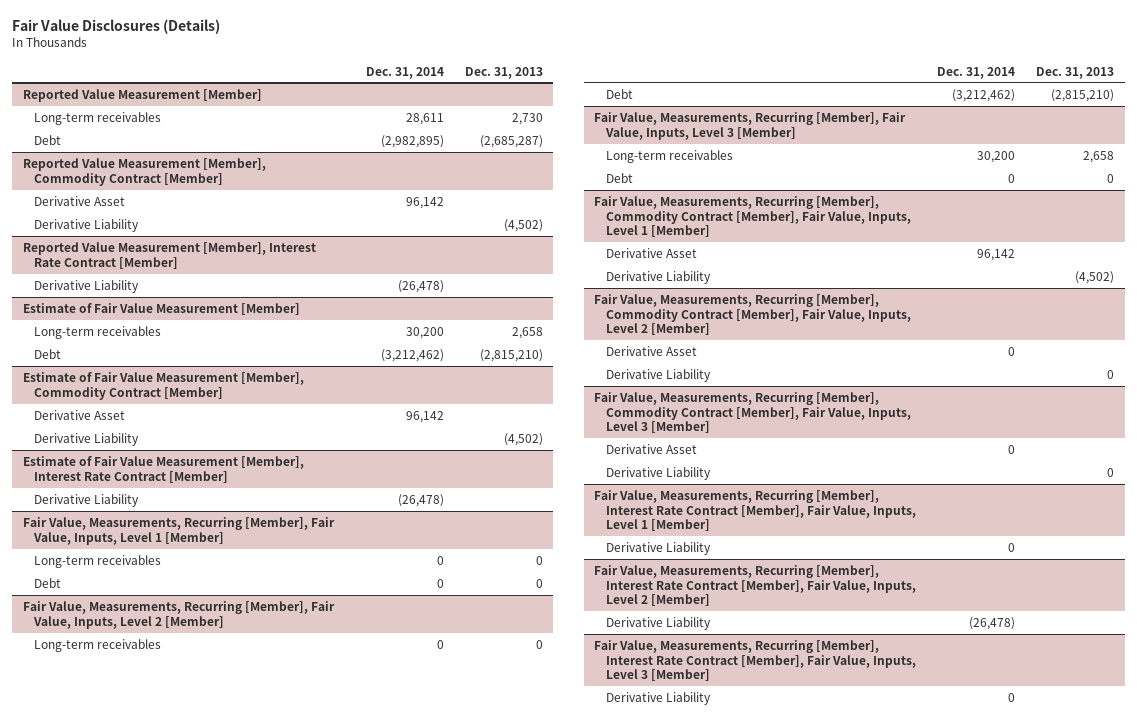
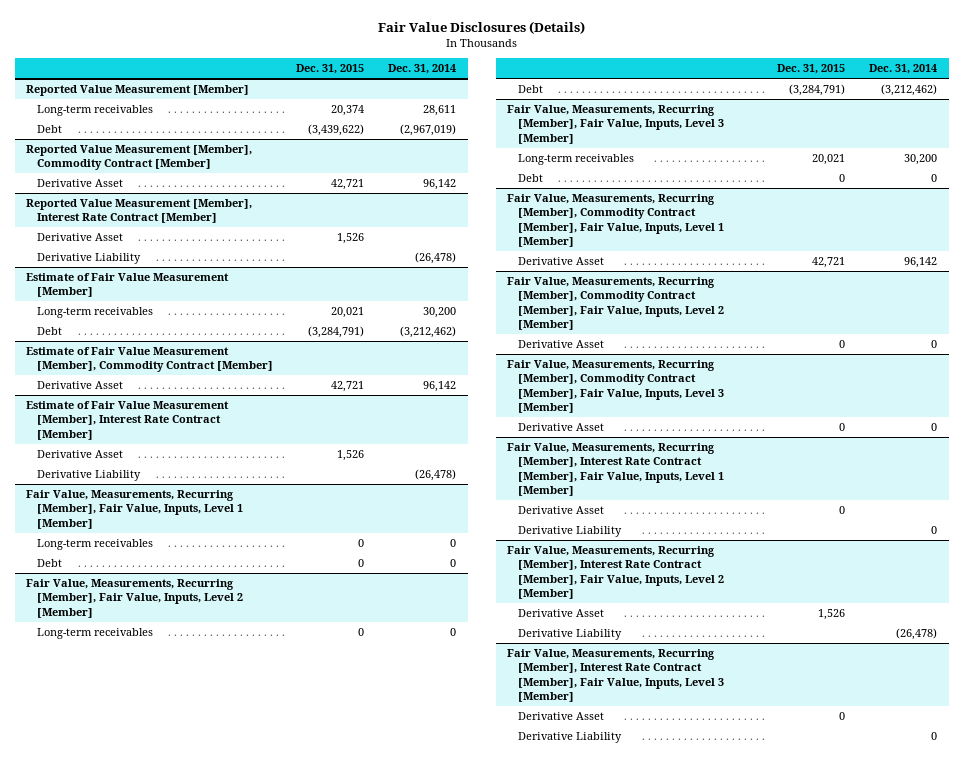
- | Dec. 31, 2014 | Dec. 31, 2013
+ | Dec. 31, 2015 | Dec. 31, 2014
@ Reported Value Measurement [Member]
- Debt | (2,982,895) | (2,685,287)
+ Debt | (3,439,622) | (2,967,019)
@ Reported Value Measurement [Member], Commodity Contract [Member]
- Derivative Liability | | (4,502)
@ Reported Value Measurement [Member], Interest Rate Contract [Member]
+ Derivative Asset | 1,526 |
@ Estimate of Fair Value Measurement [Member], Commodity Contract [Member]
- Derivative Liability | | (4,502)
@ Estimate of Fair Value Measurement [Member], Interest Rate Contract [Member]
+ Derivative Asset | 1,526 |
@ Fair Value, Measurements, Recurring [Member], Commodity Contract [Member], Fair Value, Inputs, Level 1 [Member]
- Derivative Liability | | (4,502)
@ Fair Value, Measurements, Recurring [Member], Commodity Contract [Member], Fair Value, Inputs, Level 2 [Member]
- Derivative Liability | | 0
@ Fair Value, Measurements, Recurring [Member], Commodity Contract [Member], Fair Value, Inputs, Level 3 [Member]
- Derivative Liability | | 0
@ Fair Value, Measurements, Recurring [Member], Interest Rate Contract [Member], Fair Value, Inputs, Level 1 [Member]
+ Derivative Asset | 0 |
@ Fair Value, Measurements, Recurring [Member], Interest Rate Contract [Member], Fair Value, Inputs, Level 2 [Member]
+ Derivative Asset | 1,526 |
@ Fair Value, Measurements, Recurring [Member], Interest Rate Contract [Member], Fair Value, Inputs, Level 3 [Member]
+ Derivative Asset | 0 |

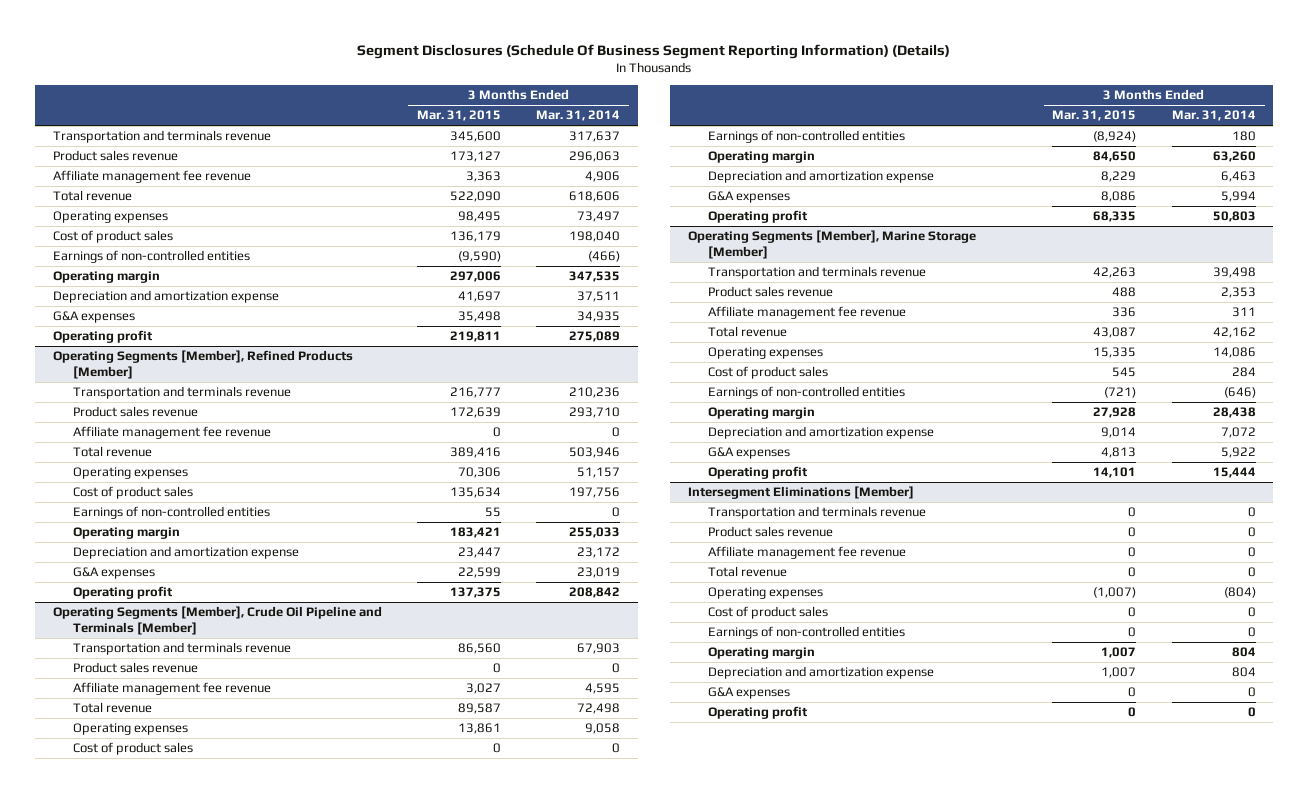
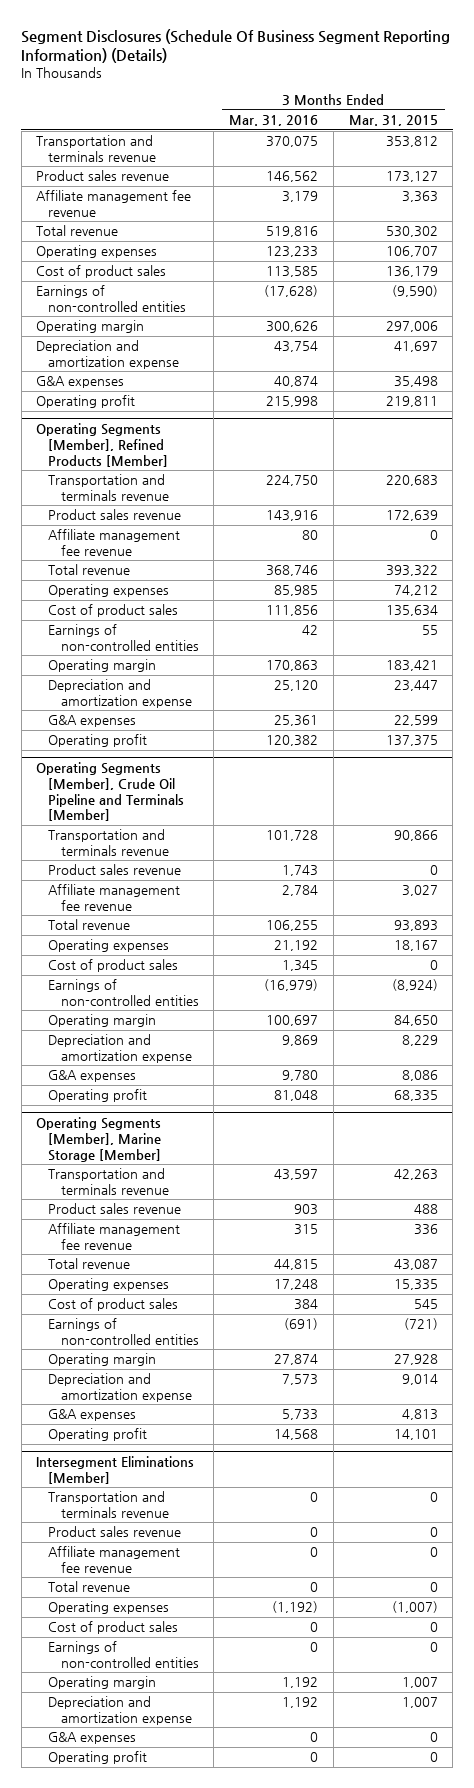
- | 3 Months Ended Mar. 31, 2015 | 3 Months Ended Mar. 31, 2014
+ | 3 Months Ended Mar. 31, 2016 | 3 Months Ended Mar. 31, 2015
- Transportation and terminals revenue | 345,600 | 317,637
+ Transportation and terminals revenue | 370,075 | 353,812
- Total revenue | 522,090 | 618,606
- Operating expenses | 98,495 | 73,497
+ Total revenue | 519,816 | 530,302
+ Operating expenses | 123,233 | 106,707
@ Operating Segments [Member], Refined Products [Member]
- Transportation and terminals revenue | 216,777 | 210,236
+ Transportation and terminals revenue | 224,750 | 220,683
- Total revenue | 389,416 | 503,946
- Operating expenses | 70,306 | 51,157
+ Total revenue | 368,746 | 393,322
+ Operating expenses | 85,985 | 74,212
@ Operating Segments [Member], Crude Oil Pipeline and Terminals [Member]
- Transportation and terminals revenue | 86,560 | 67,903
+ Transportation and terminals revenue | 101,728 | 90,866
- Total revenue | 89,587 | 72,498
- Operating expenses | 13,861 | 9,058
+ Total revenue | 106,255 | 93,893
+ Operating expenses | 21,192 | 18,167

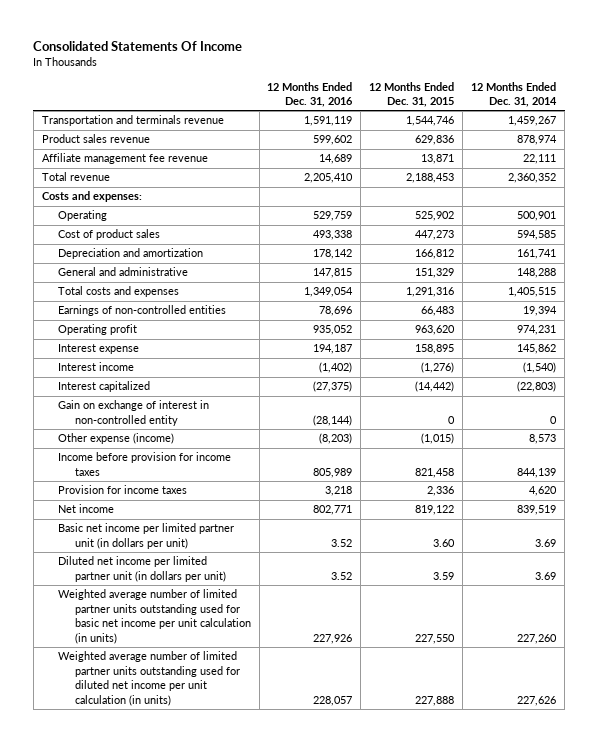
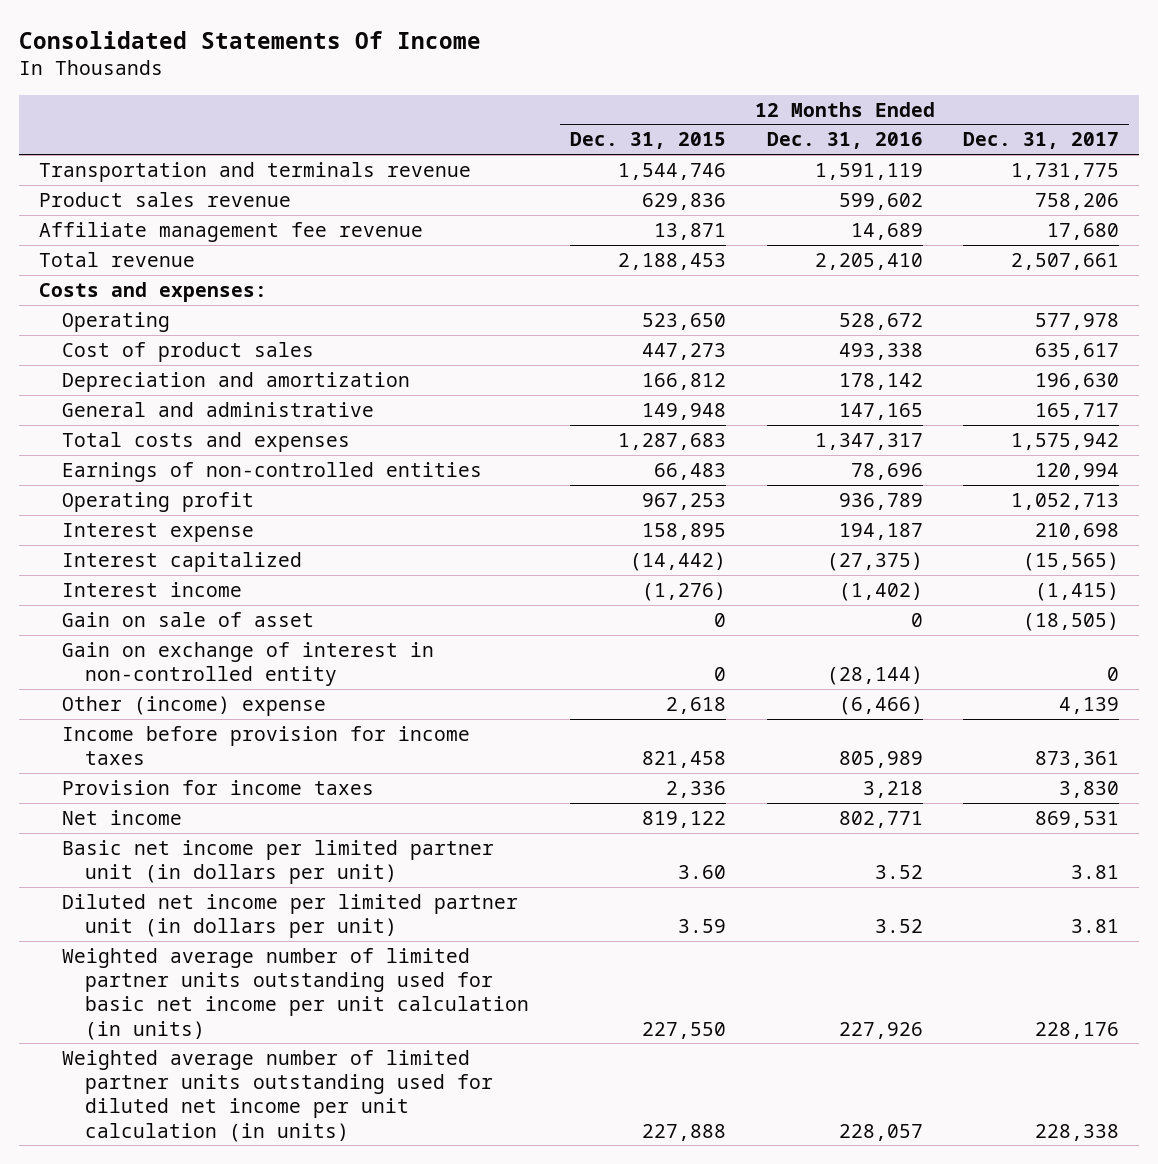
- | 12 Months Ended Dec. 31, 2016 | 12 Months Ended Dec. 31, 2015 | 12 Months Ended Dec. 31, 2014
+ | 12 Months Ended Dec. 31, 2015 | 12 Months Ended Dec. 31, 2016 | 12 Months Ended Dec. 31, 2017
- Operating | 529,759 | 525,902 | 500,901
+ Operating | 523,650 | 528,672 | 577,978
- General and administrative | 147,815 | 151,329 | 148,288
- Total costs and expenses | 1,349,054 | 1,291,316 | 1,405,515
+ General and administrative | 149,948 | 147,165 | 165,717
+ Total costs and expenses | 1,287,683 | 1,347,317 | 1,575,942
- Operating profit | 935,052 | 963,620 | 974,231
+ Operating profit | 967,253 | 936,789 | 1,052,713
moved down: Interest income | (1,276) | (1,402) | (1,415)
+ Gain on sale of asset | 0 | 0 | (18,505)
- Other expense (income) | (8,203) | (1,015) | 8,573
+ Other (income) expense | 2,618 | (6,466) | 4,139

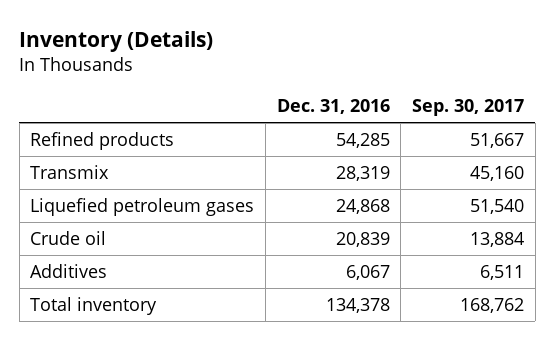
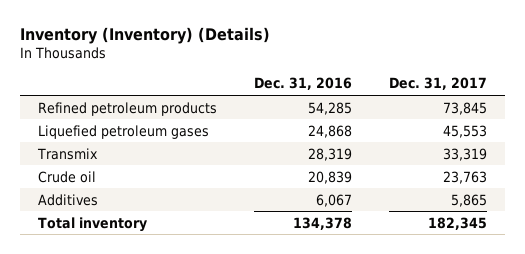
- Inventory (Details)
+ Inventory (Inventory) (Details)
- | Dec. 31, 2016 | Sep. 30, 2017
+ | Dec. 31, 2016 | Dec. 31, 2017
- Refined products | 54,285 | 51,667
+ Refined petroleum products | 54,285 | 73,845
moved down: Transmix | 28,319 | 33,319

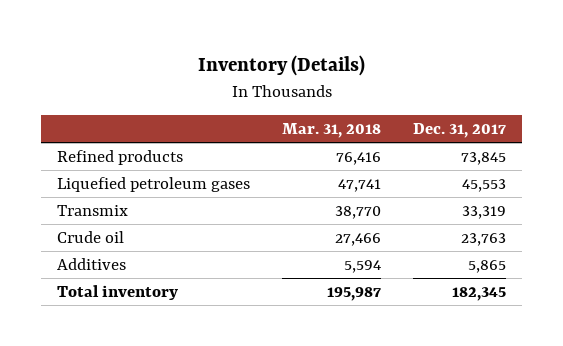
- Inventory (Inventory) (Details)
+ Inventory (Details)
- | Dec. 31, 2016 | Dec. 31, 2017
+ | Mar. 31, 2018 | Dec. 31, 2017
- Refined petroleum products | 54,285 | 73,845
+ Refined products | 76,416 | 73,845

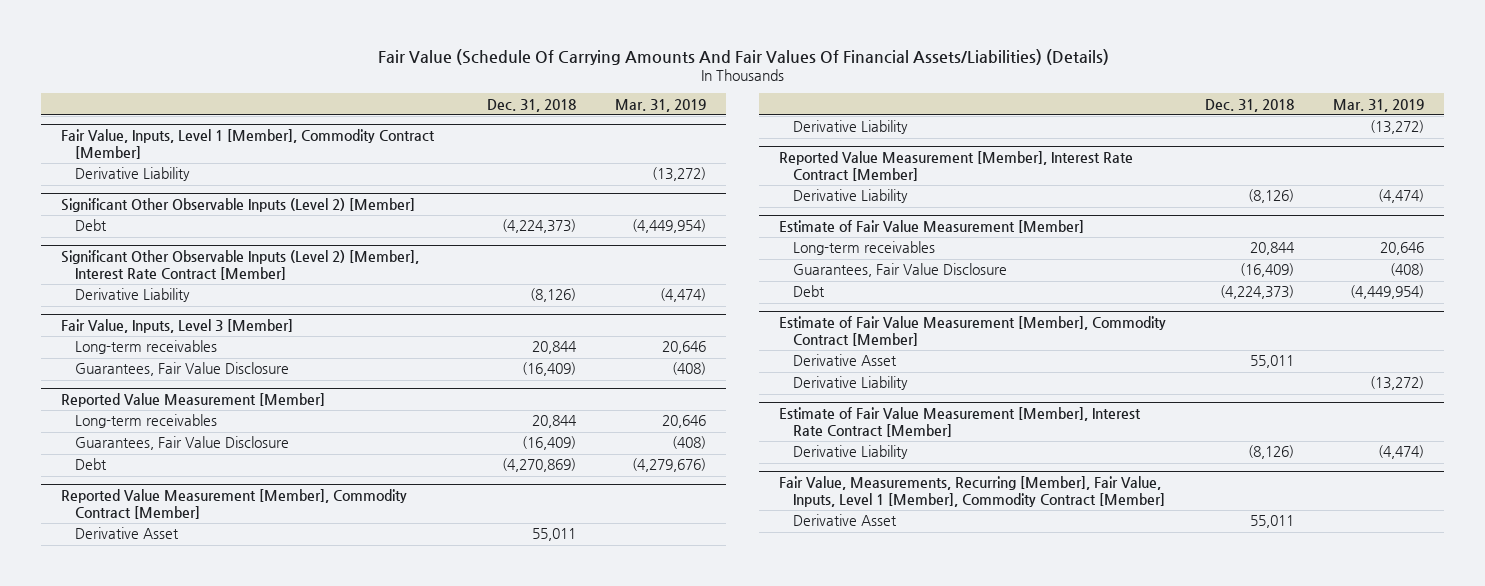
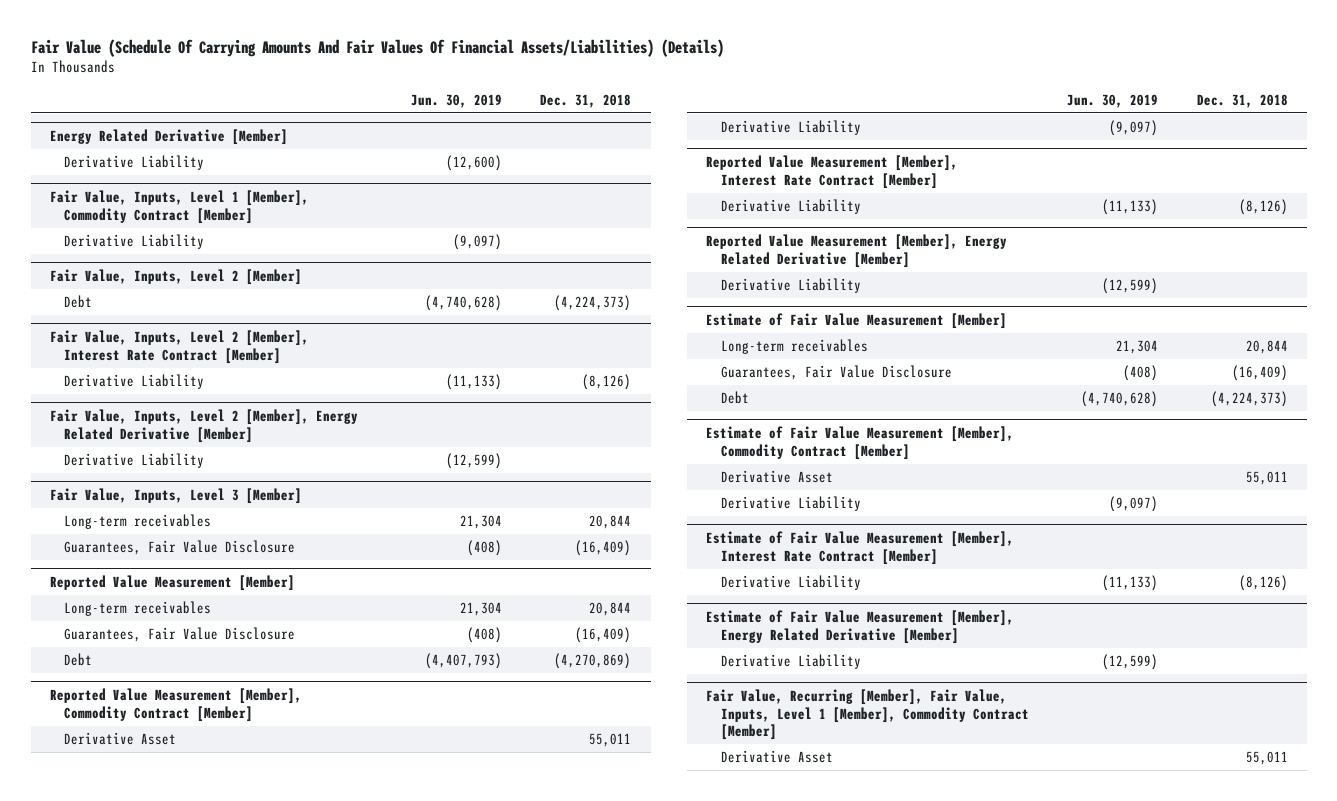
- | Dec. 31, 2018 | Mar. 31, 2019
+ | Jun. 30, 2019 | Dec. 31, 2018
+ Energy Related Derivative [Member]
+ Derivative Liability | (12,600) |
- Significant Other Observable Inputs (Level 2) [Member]
+ Fair Value, Inputs, Level 2 [Member]
- Significant Other Observable Inputs (Level 2) [Member], Interest Rate Contract [Member]
+ Fair Value, Inputs, Level 2 [Member], Interest Rate Contract [Member]
+ Fair Value, Inputs, Level 2 [Member], Energy Related Derivative [Member]
+ Derivative Liability | (12,599) |
+ Reported Value Measurement [Member], Energy Related Derivative [Member]
+ Derivative Liability | (12,599) |
- Fair Value, Measurements, Recurring [Member], Fair Value, Inputs, Level 1 [Member], Commodity Contract [Member]
+ Estimate of Fair Value Measurement [Member], Energy Related Derivative [Member]
+ Derivative Liability | (12,599) |
+ Fair Value, Recurring [Member], Fair Value, Inputs, Level 1 [Member], Commodity Contract [Member]

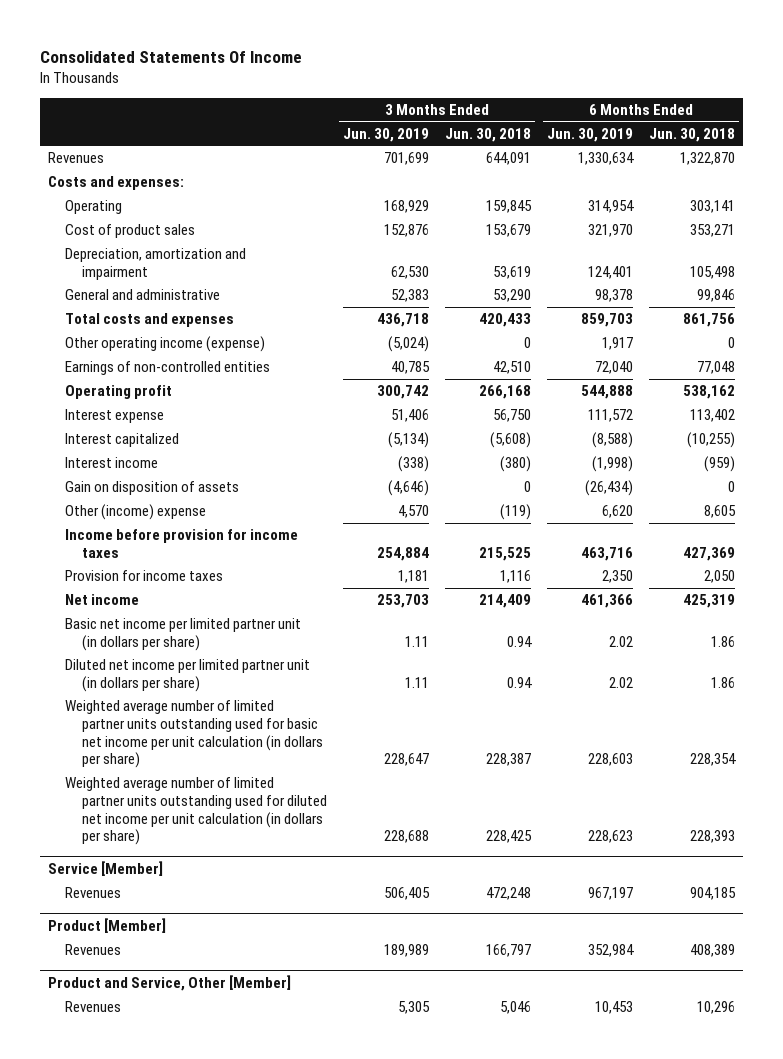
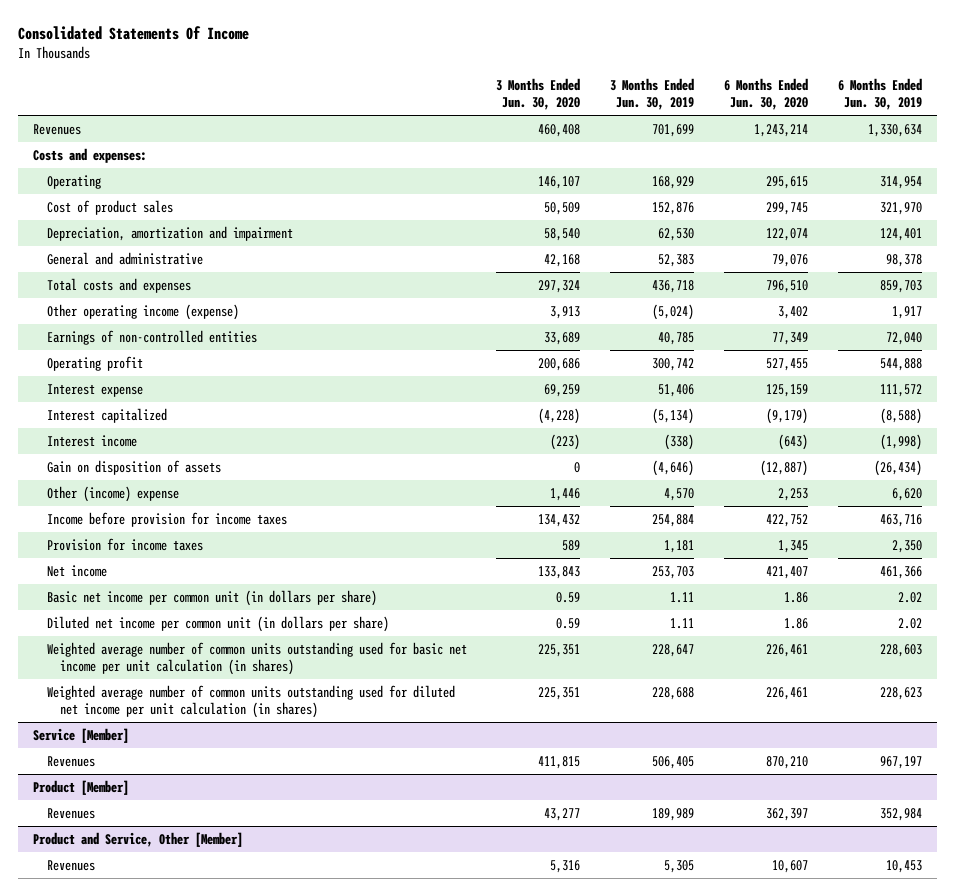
- | 3 Months Ended Jun. 30, 2019 | 3 Months Ended Jun. 30, 2018 | 6 Months Ended Jun. 30, 2019 | 6 Months Ended Jun. 30, 2018
+ | 3 Months Ended Jun. 30, 2020 | 3 Months Ended Jun. 30, 2019 | 6 Months Ended Jun. 30, 2020 | 6 Months Ended Jun. 30, 2019
- Basic net income per limited partner unit (in dollars per share) | 1.11 | 0.94 | 2.02 | 1.86
- Diluted net income per limited partner unit (in dollars per share) | 1.11 | 0.94 | 2.02 | 1.86
- Weighted average number of limited partner units outstanding used for basic net income per unit calculation (in dollars per share) | 228,647 | 228,387 | 228,603 | 228,354
- Weighted average number of limited partner units outstanding used for diluted net income per unit calculation (in dollars per share) | 228,688 | 228,425 | 228,623 | 228,393
+ Basic net income per common unit (in dollars per share) | 0.59 | 1.11 | 1.86 | 2.02
+ Diluted net income per common unit (in dollars per share) | 0.59 | 1.11 | 1.86 | 2.02
+ Weighted average number of common units outstanding used for basic net income per unit calculation (in shares) | 225,351 | 228,647 | 226,461 | 228,603
+ Weighted average number of common units outstanding used for diluted net income per unit calculation (in shares) | 225,351 | 228,688 | 226,461 | 228,623

